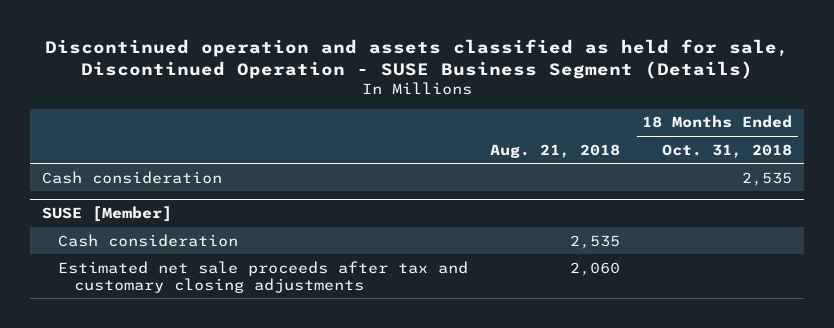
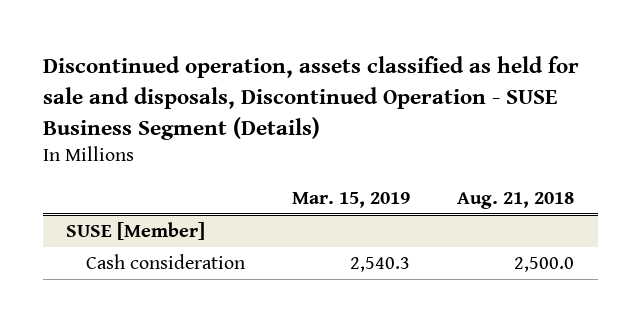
- Discontinued operation and assets classified as held for sale, Discontinued Operation - SUSE Business Segment (Details)
+ Discontinued operation, assets classified as held for sale and disposals, Discontinued Operation - SUSE Business Segment (Details)
- | Aug. 21, 2018 | 18 Months Ended Oct. 31, 2018
+ | Mar. 15, 2019 | Aug. 21, 2018
- Cash consideration | | 2,535
@ SUSE [Member]
- Cash consideration | 2,535 |
- Estimated net sale proceeds after tax and customary closing adjustments | 2,060 |
+ Cash consideration | 2,540.3 | 2,500.0

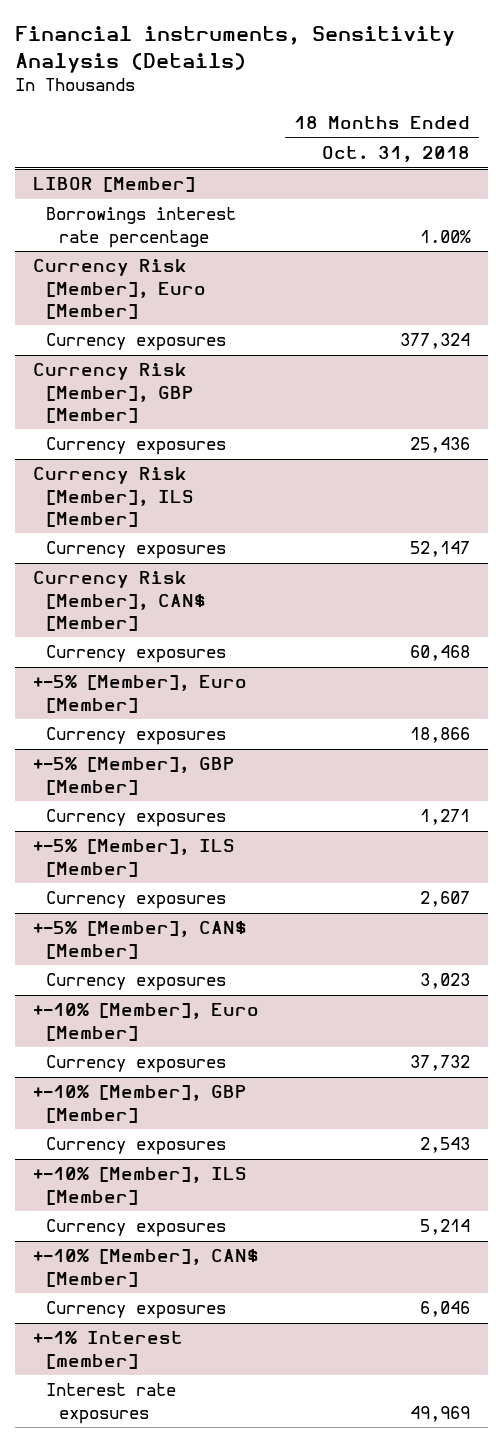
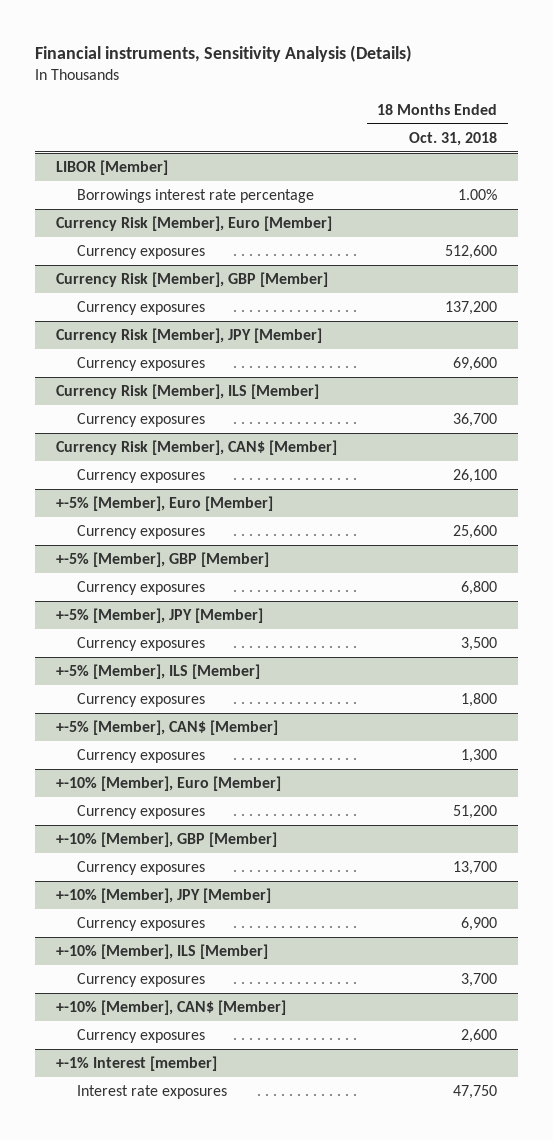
@ Currency Risk [Member], Euro [Member]
- Currency exposures | 377,324
+ Currency exposures | 512,600
@ Currency Risk [Member], GBP [Member]
- Currency exposures | 25,436
+ Currency exposures | 137,200
+ Currency Risk [Member], JPY [Member]
+ Currency exposures | 69,600
@ Currency Risk [Member], ILS [Member]
- Currency exposures | 52,147
+ Currency exposures | 36,700
@ Currency Risk [Member], CAN$ [Member]
- Currency exposures | 60,468
+ Currency exposures | 26,100
@ +-5% [Member], Euro [Member]
- Currency exposures | 18,866
+ Currency exposures | 25,600
@ +-5% [Member], GBP [Member]
- Currency exposures | 1,271
+ Currency exposures | 6,800
+ +-5% [Member], JPY [Member]
+ Currency exposures | 3,500
@ +-5% [Member], ILS [Member]
- Currency exposures | 2,607
+ Currency exposures | 1,800
@ +-5% [Member], CAN$ [Member]
- Currency exposures | 3,023
+ Currency exposures | 1,300
@ +-10% [Member], Euro [Member]
- Currency exposures | 37,732
+ Currency exposures | 51,200
@ +-10% [Member], GBP [Member]
- Currency exposures | 2,543
+ Currency exposures | 13,700
+ +-10% [Member], JPY [Member]
+ Currency exposures | 6,900
@ +-10% [Member], ILS [Member]
- Currency exposures | 5,214
+ Currency exposures | 3,700
@ +-10% [Member], CAN$ [Member]
- Currency exposures | 6,046
+ Currency exposures | 2,600
@ +-1% Interest [member]
- Interest rate exposures | 49,969
+ Interest rate exposures | 47,750

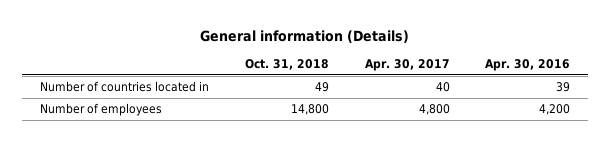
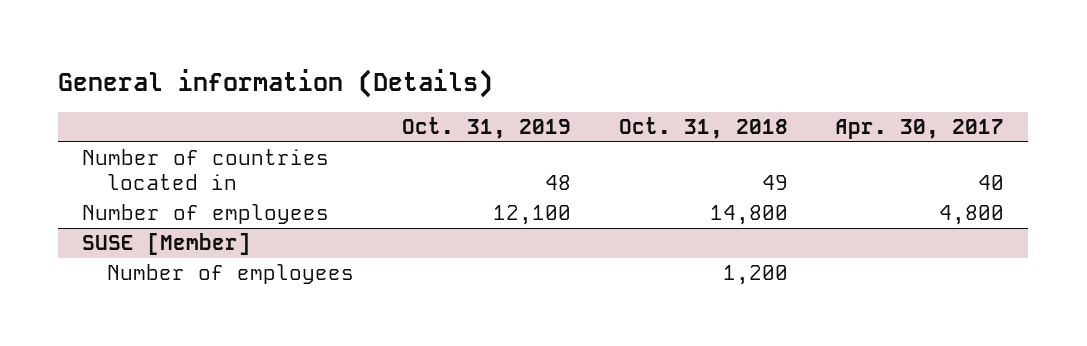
- | Oct. 31, 2018 | Apr. 30, 2017 | Apr. 30, 2016
+ | Oct. 31, 2019 | Oct. 31, 2018 | Apr. 30, 2017
+ SUSE [Member]
+ Number of employees | | 1,200 |

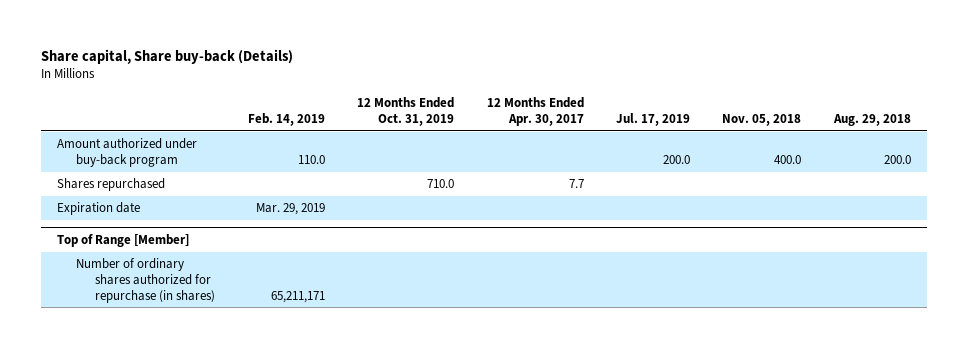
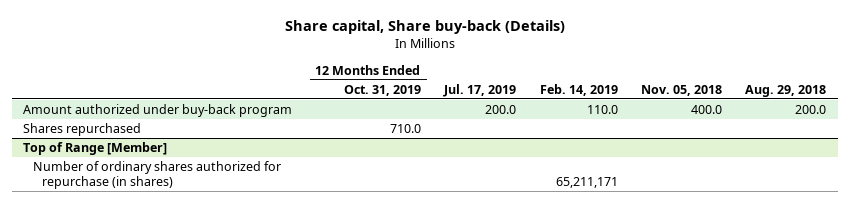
- | Feb. 14, 2019 | 12 Months Ended Oct. 31, 2019 | 12 Months Ended Apr. 30, 2017 | Jul. 17, 2019 | Nov. 05, 2018 | Aug. 29, 2018
+ | 12 Months Ended Oct. 31, 2019 | Jul. 17, 2019 | Feb. 14, 2019 | Nov. 05, 2018 | Aug. 29, 2018
- Expiration date | Mar. 29, 2019 | | | | |

